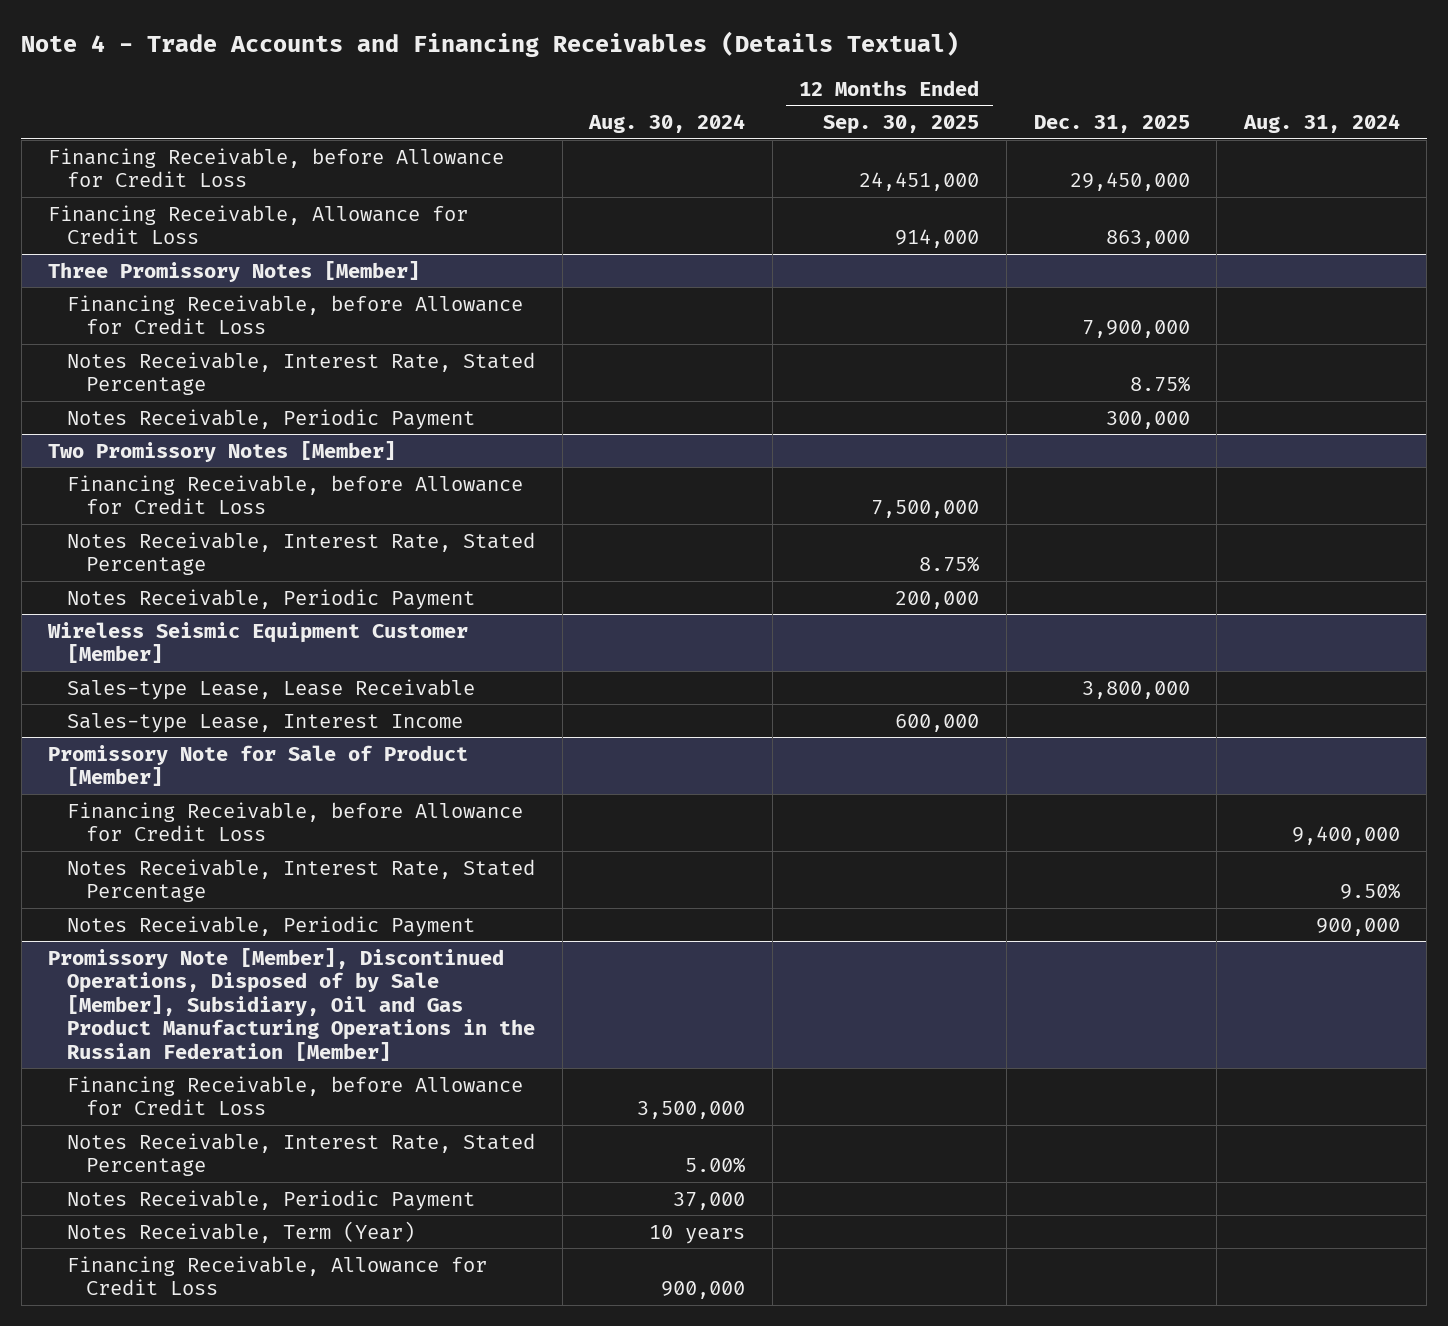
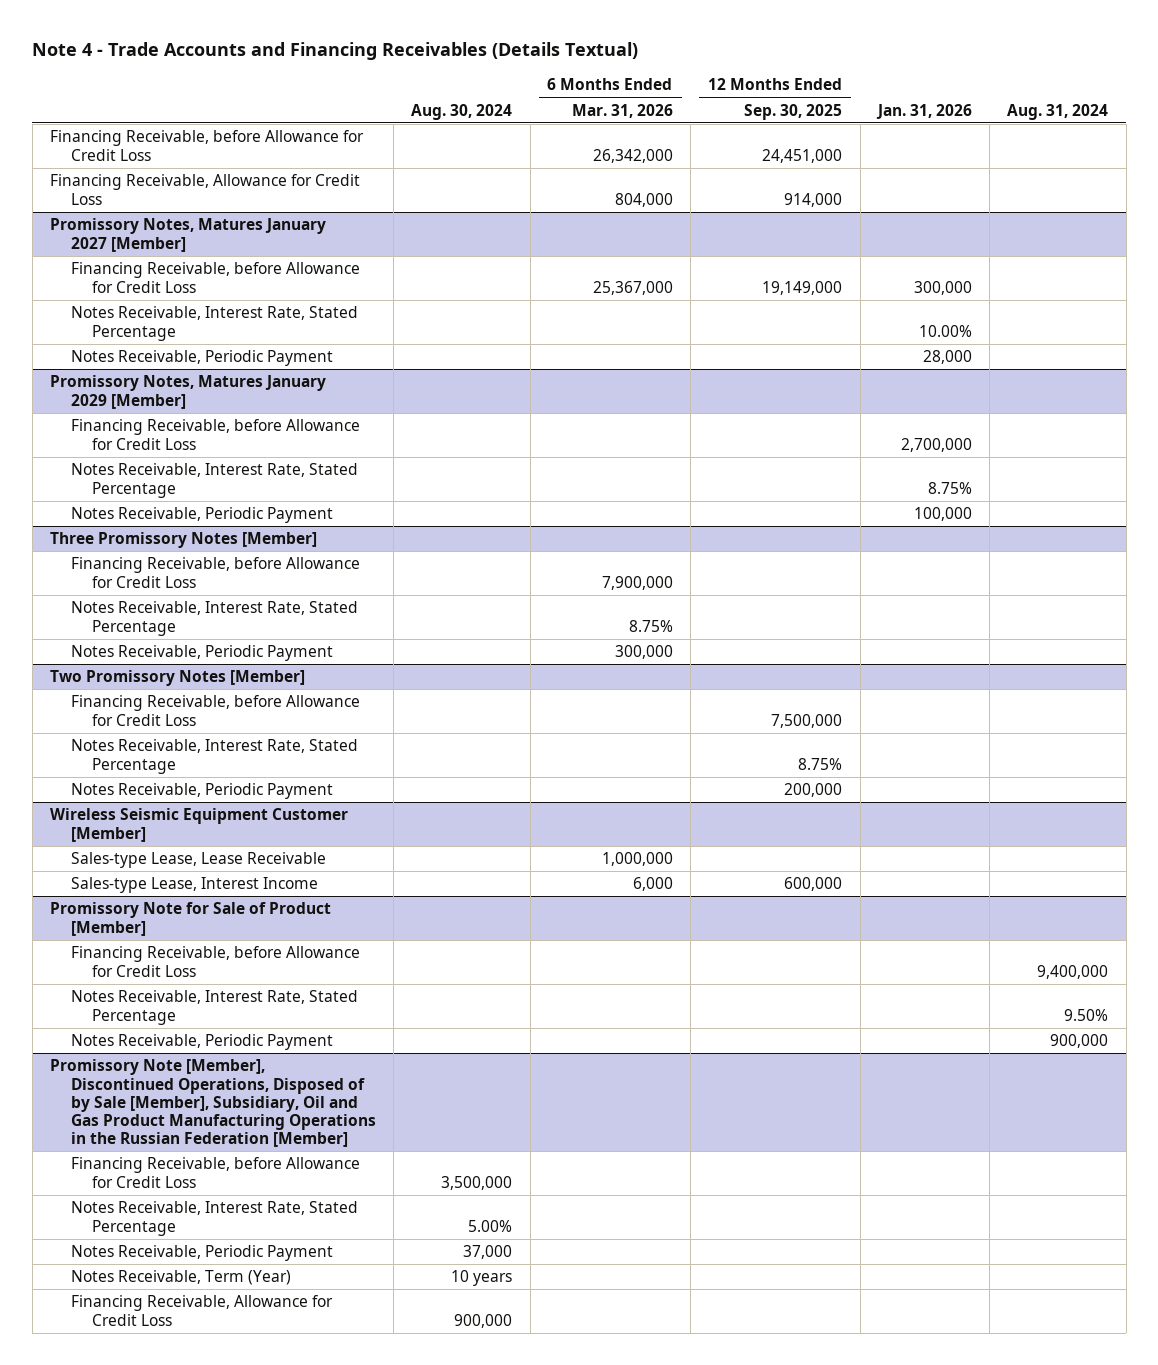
- | Aug. 30, 2024 | 12 Months Ended Sep. 30, 2025 | Dec. 31, 2025 | Aug. 31, 2024
+ | Aug. 30, 2024 | 6 Months Ended Mar. 31, 2026 | 12 Months Ended Sep. 30, 2025 | Jan. 31, 2026 | Aug. 31, 2024
+ Promissory Notes, Matures January 2027 [Member]
+ Financing Receivable, before Allowance for Credit Loss | | 25,367,000 | 19,149,000 | 300,000 |
+ Notes Receivable, Interest Rate, Stated Percentage | | | | 10.00% |
+ Notes Receivable, Periodic Payment | | | | 28,000 |
+ Promissory Notes, Matures January 2029 [Member]
+ Financing Receivable, before Allowance for Credit Loss | | | | 2,700,000 |
+ Notes Receivable, Interest Rate, Stated Percentage | | | | 8.75% |
+ Notes Receivable, Periodic Payment | | | | 100,000 |

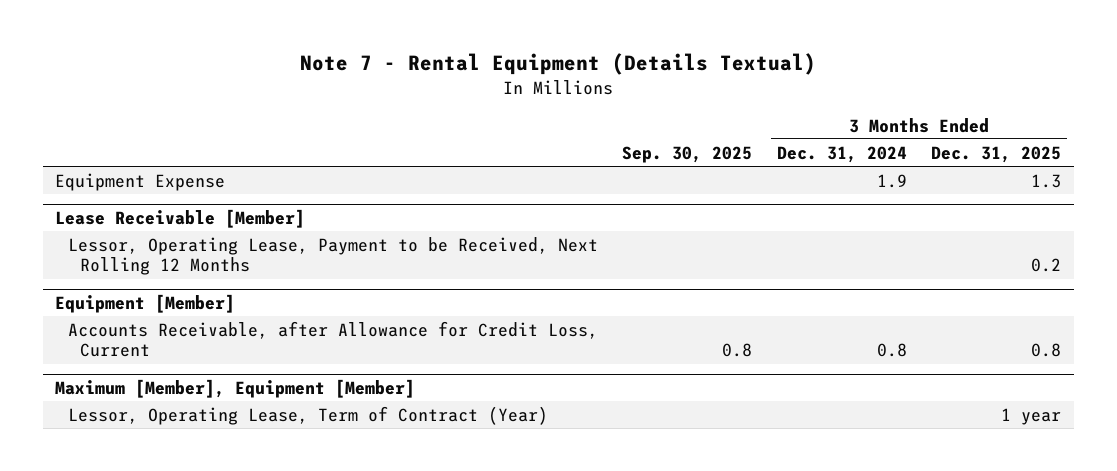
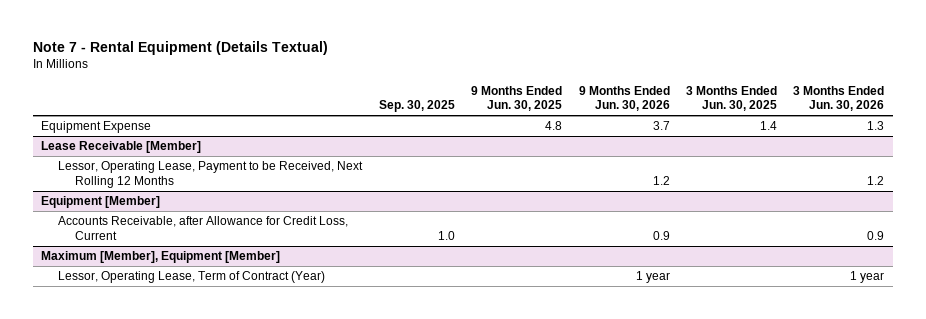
- | Sep. 30, 2025 | 3 Months Ended Dec. 31, 2024 | 3 Months Ended Dec. 31, 2025
+ | Sep. 30, 2025 | 9 Months Ended Jun. 30, 2025 | 9 Months Ended Jun. 30, 2026 | 3 Months Ended Jun. 30, 2025 | 3 Months Ended Jun. 30, 2026
@ Equipment [Member]
- Accounts Receivable, after Allowance for Credit Loss, Current | 0.8 | 0.8 | 0.8
+ Accounts Receivable, after Allowance for Credit Loss, Current | 1.0 | | 0.9 | | 0.9

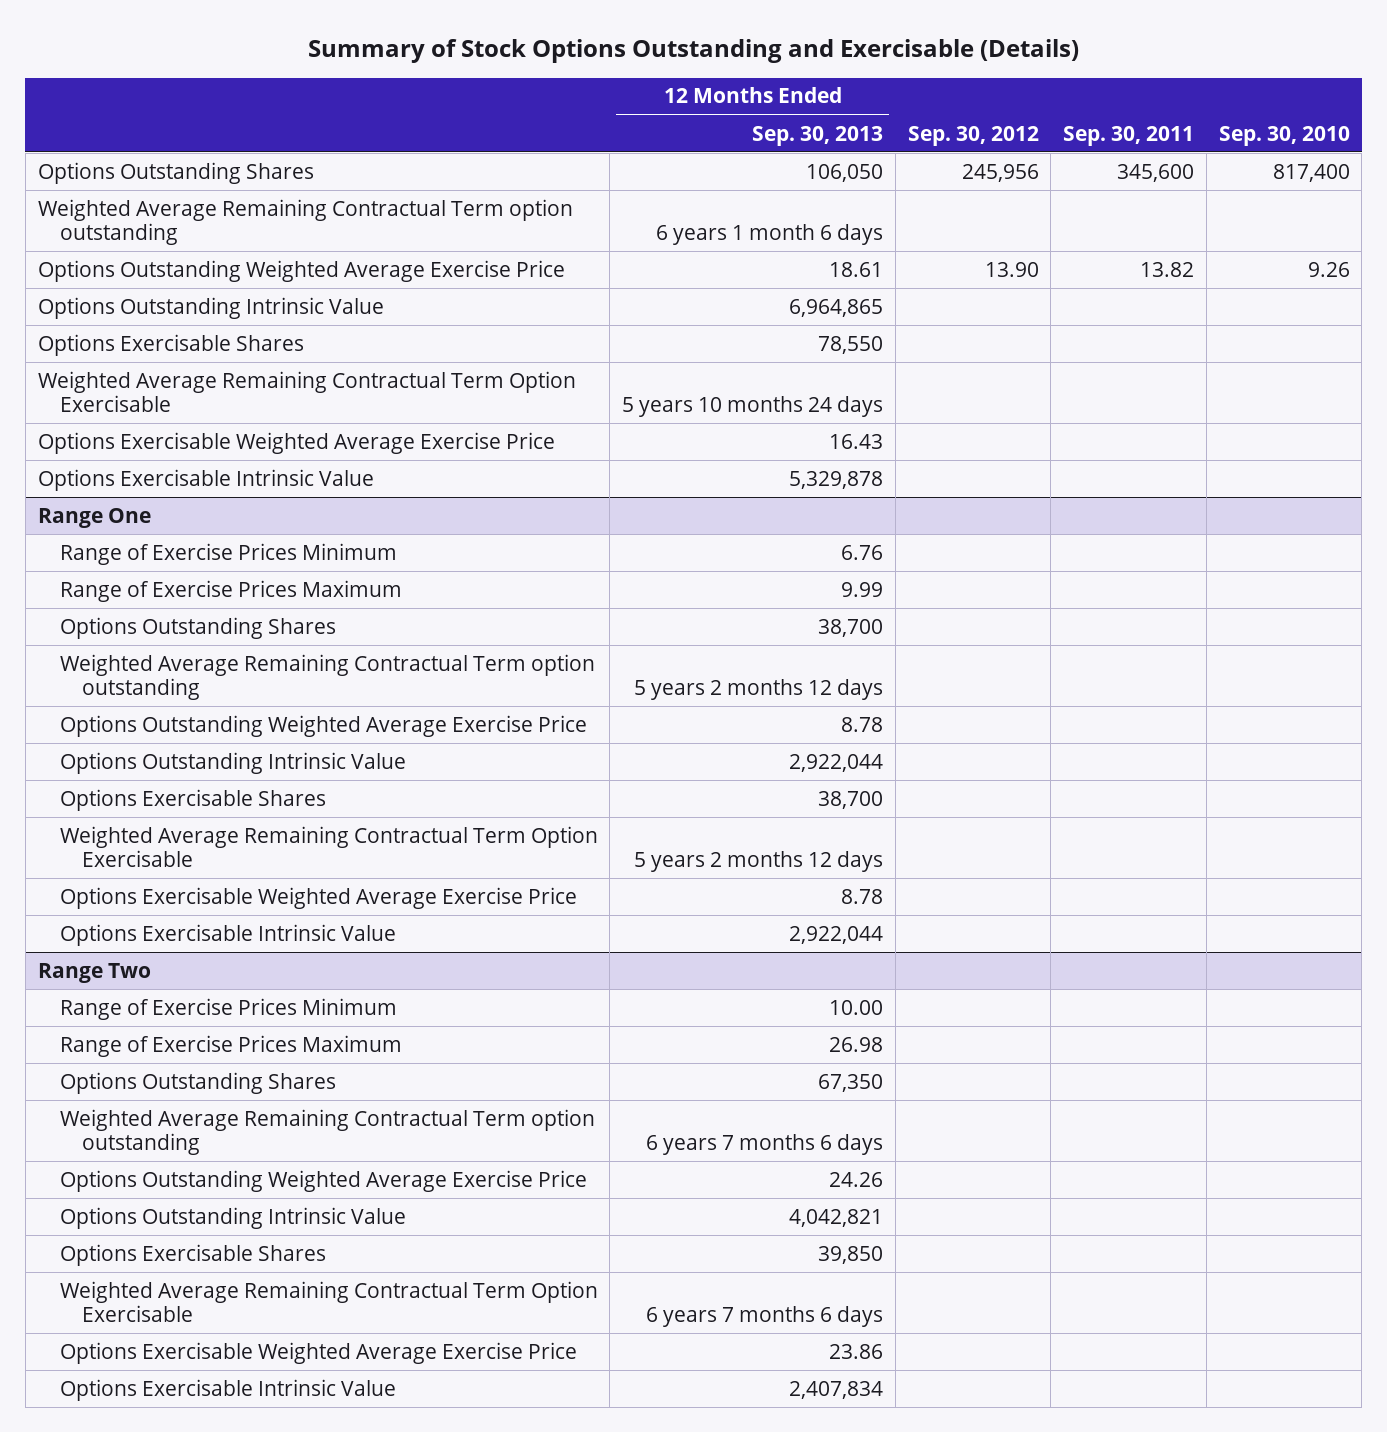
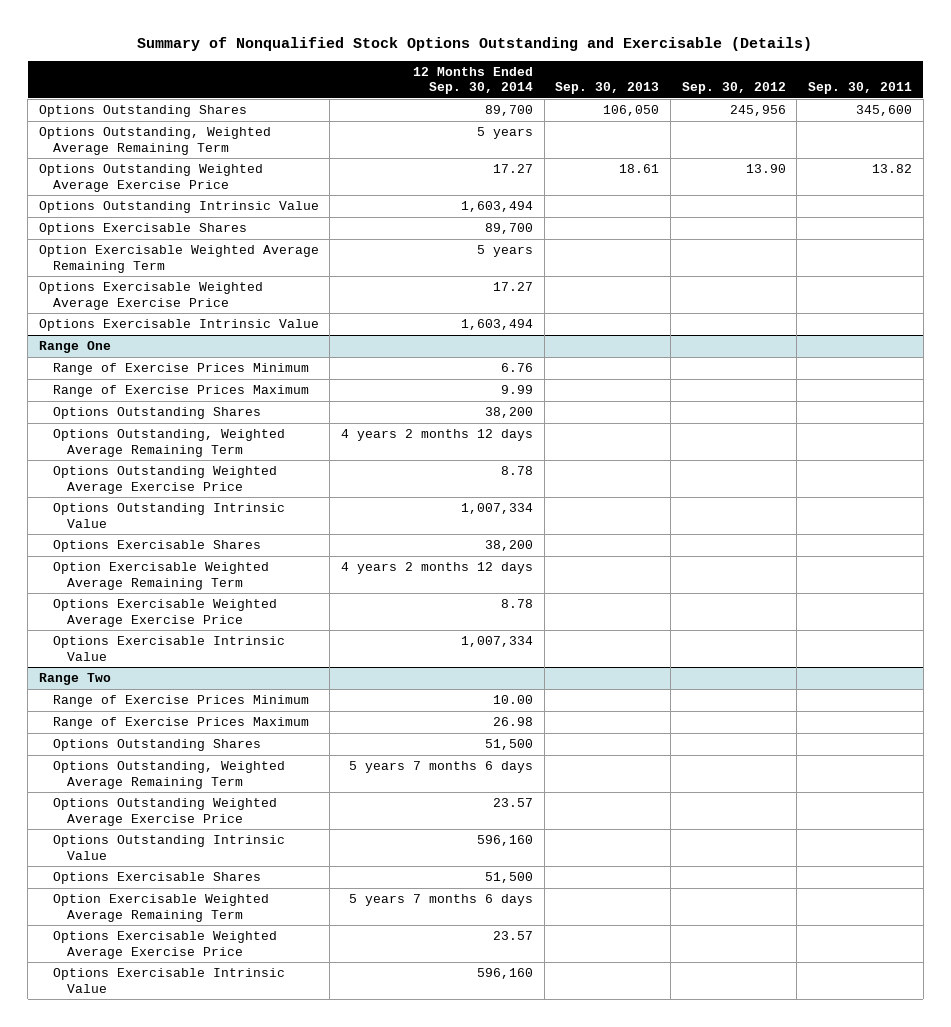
- Summary of Stock Options Outstanding and Exercisable (Details)
+ Summary of Nonqualified Stock Options Outstanding and Exercisable (Details)
- | 12 Months Ended Sep. 30, 2013 | Sep. 30, 2012 | Sep. 30, 2011 | Sep. 30, 2010
+ | 12 Months Ended Sep. 30, 2014 | Sep. 30, 2013 | Sep. 30, 2012 | Sep. 30, 2011
- Weighted Average Remaining Contractual Term option outstanding | 6 years 1 month 6 days | | |
+ Options Outstanding, Weighted Average Remaining Term | 5 years | | |
- Weighted Average Remaining Contractual Term Option Exercisable | 5 years 10 months 24 days | | |
+ Option Exercisable Weighted Average Remaining Term | 5 years | | |
@ Range One
- Weighted Average Remaining Contractual Term option outstanding | 5 years 2 months 12 days | | |
+ Options Outstanding, Weighted Average Remaining Term | 4 years 2 months 12 days | | |
- Weighted Average Remaining Contractual Term Option Exercisable | 5 years 2 months 12 days | | |
+ Option Exercisable Weighted Average Remaining Term | 4 years 2 months 12 days | | |
@ Range Two
- Weighted Average Remaining Contractual Term option outstanding | 6 years 7 months 6 days | | |
+ Options Outstanding, Weighted Average Remaining Term | 5 years 7 months 6 days | | |
- Weighted Average Remaining Contractual Term Option Exercisable | 6 years 7 months 6 days | | |
+ Option Exercisable Weighted Average Remaining Term | 5 years 7 months 6 days | | |

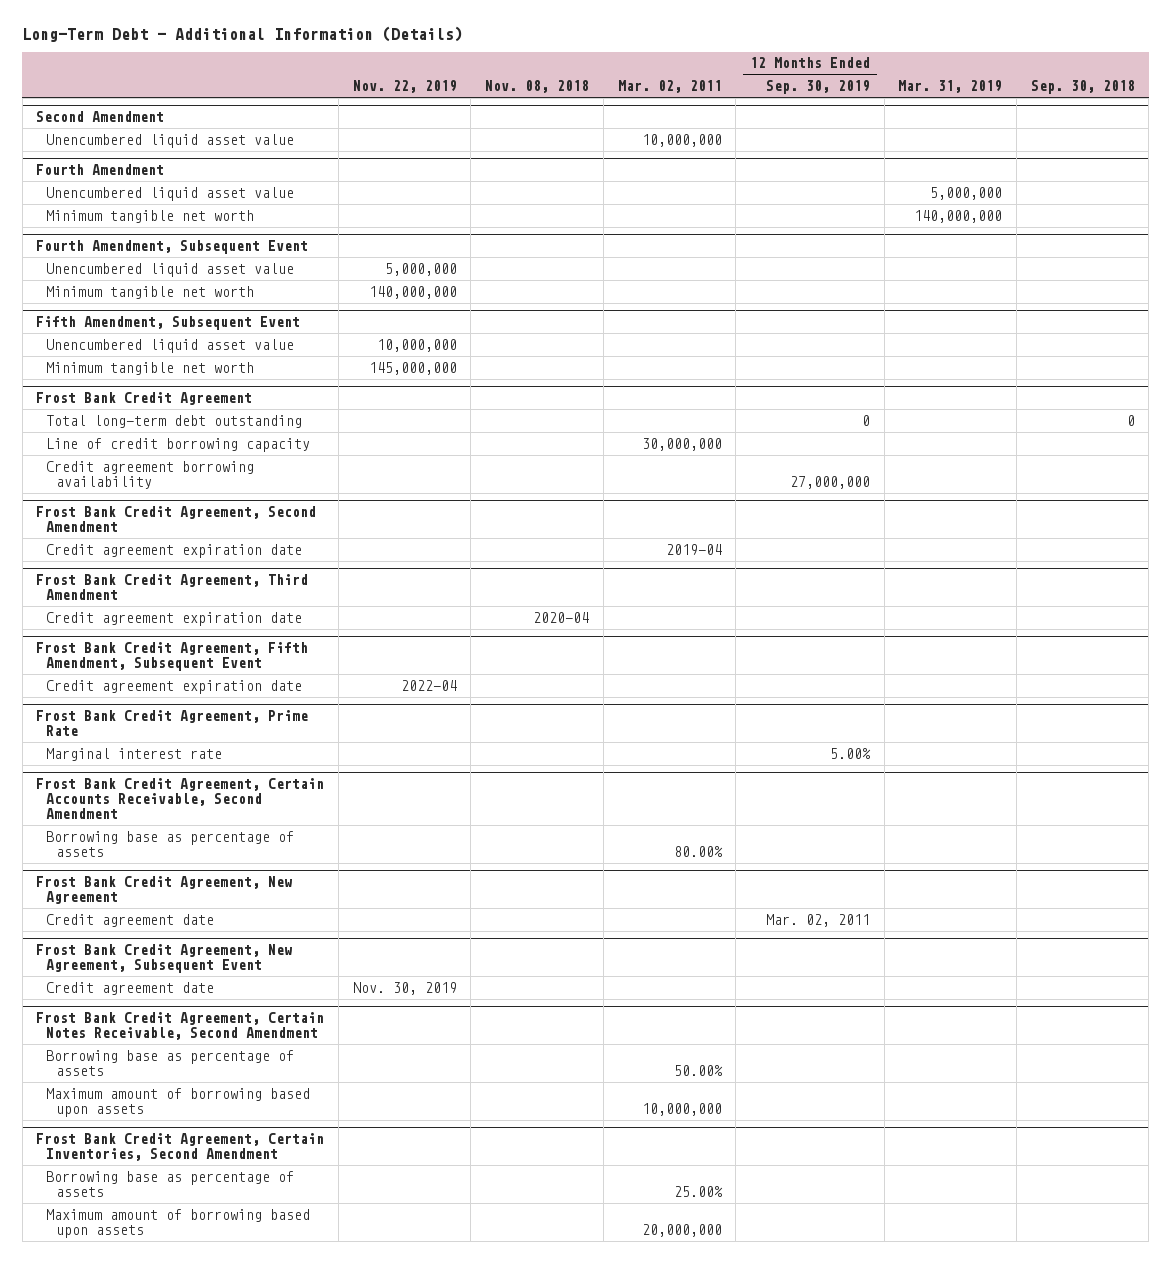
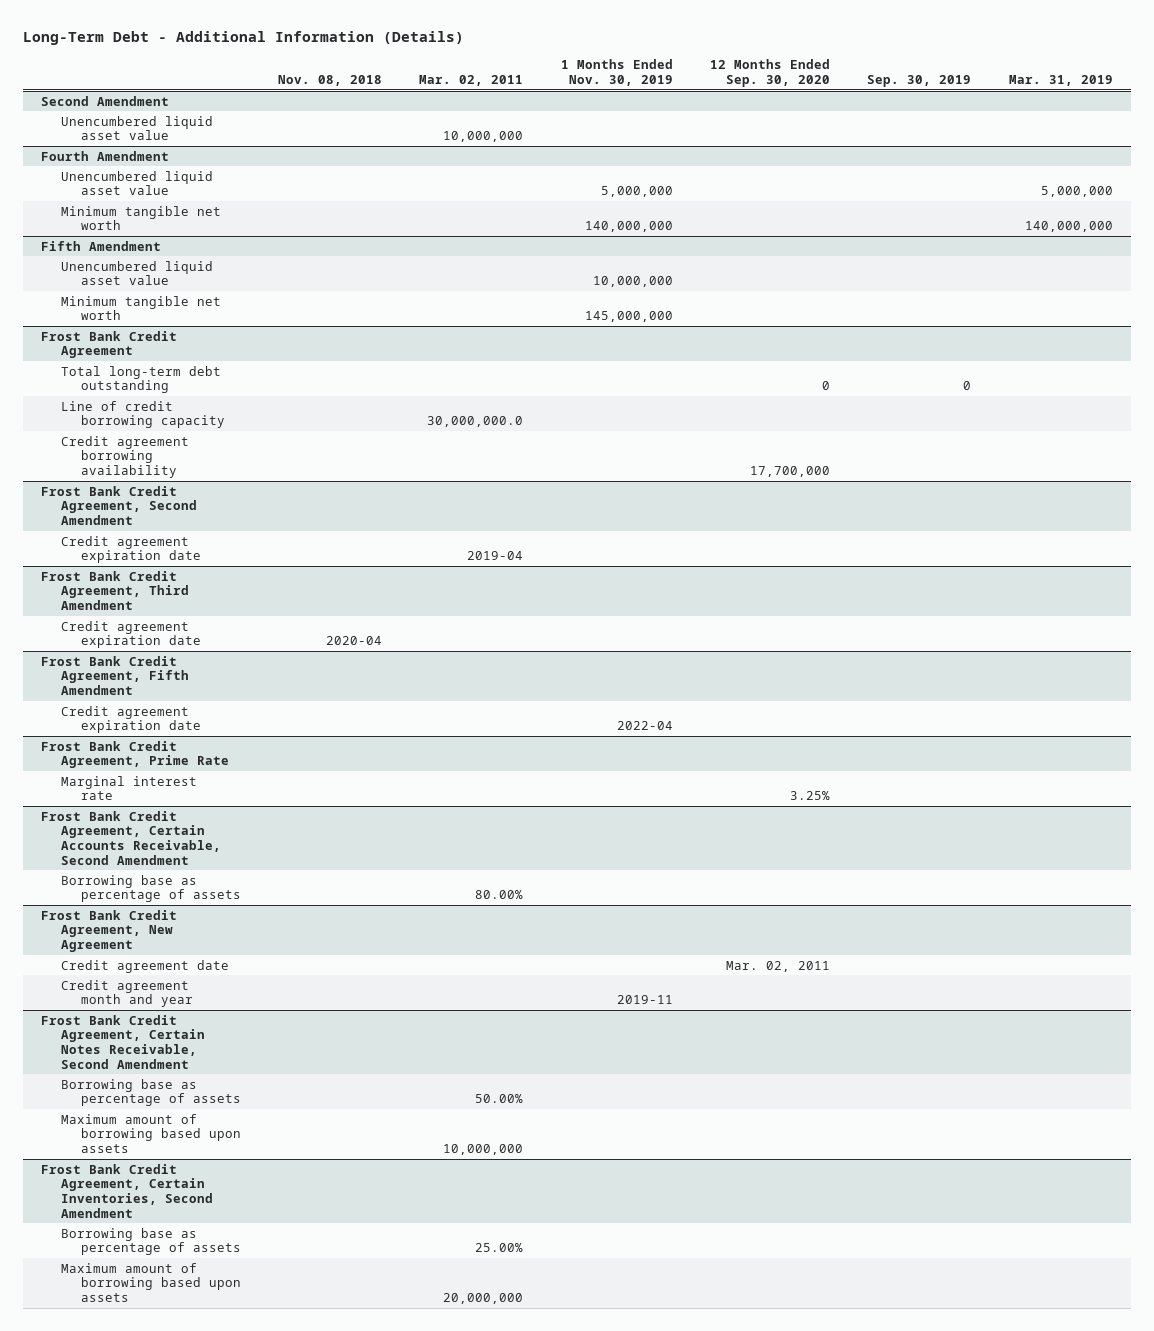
- | Nov. 22, 2019 | Nov. 08, 2018 | Mar. 02, 2011 | 12 Months Ended Sep. 30, 2019 | Mar. 31, 2019 | Sep. 30, 2018
+ | Nov. 08, 2018 | Mar. 02, 2011 | 1 Months Ended Nov. 30, 2019 | 12 Months Ended Sep. 30, 2020 | Sep. 30, 2019 | Mar. 31, 2019
- Fourth Amendment, Subsequent Event
- Unencumbered liquid asset value | 5,000,000 | | | | |
- Minimum tangible net worth | 140,000,000 | | | | |
- Fifth Amendment, Subsequent Event
+ Fifth Amendment
@ Frost Bank Credit Agreement
- Line of credit borrowing capacity | | | 30,000,000 | | |
+ Line of credit borrowing capacity | | 30,000,000.0 | | | |
- Frost Bank Credit Agreement, Fifth Amendment, Subsequent Event
+ Frost Bank Credit Agreement, Fifth Amendment
- Frost Bank Credit Agreement, New Agreement, Subsequent Event
- Credit agreement date | Nov. 30, 2019 | | | | |
@ Frost Bank Credit Agreement, New Agreement
+ Credit agreement month and year | | | 2019-11 | | |

